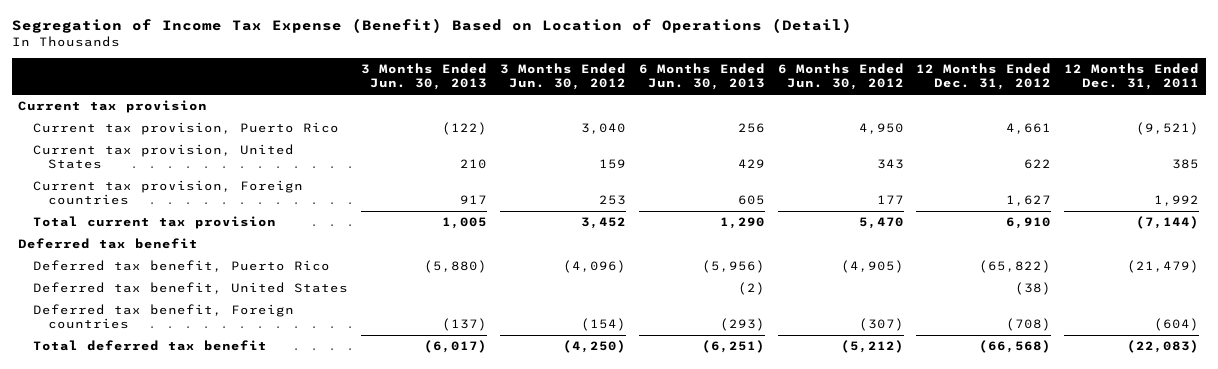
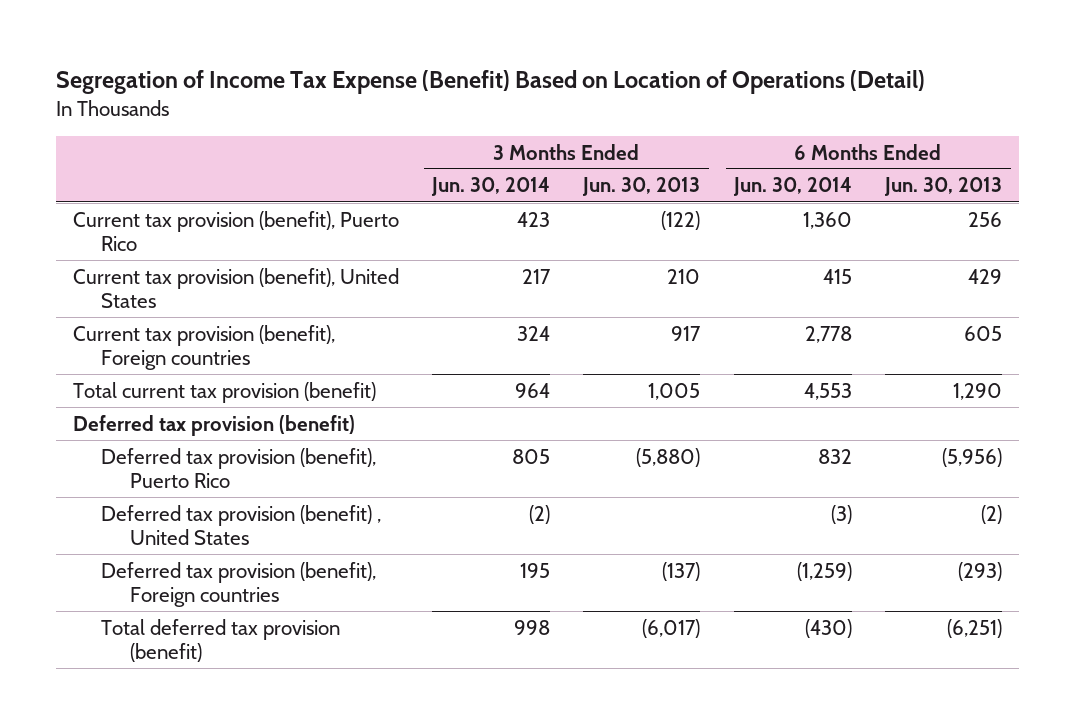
- | 3 Months Ended Jun. 30, 2013 | 3 Months Ended Jun. 30, 2012 | 6 Months Ended Jun. 30, 2013 | 6 Months Ended Jun. 30, 2012 | 12 Months Ended Dec. 31, 2012 | 12 Months Ended Dec. 31, 2011
+ | 3 Months Ended Jun. 30, 2014 | 3 Months Ended Jun. 30, 2013 | 6 Months Ended Jun. 30, 2014 | 6 Months Ended Jun. 30, 2013
- Current tax provision
- Current tax provision, Puerto Rico | (122) | 3,040 | 256 | 4,950 | 4,661 | (9,521)
- Current tax provision, United States | 210 | 159 | 429 | 343 | 622 | 385
- Current tax provision, Foreign countries | 917 | 253 | 605 | 177 | 1,627 | 1,992
- Total current tax provision | 1,005 | 3,452 | 1,290 | 5,470 | 6,910 | (7,144)
- Deferred tax benefit
- Deferred tax benefit, Puerto Rico | (5,880) | (4,096) | (5,956) | (4,905) | (65,822) | (21,479)
- Deferred tax benefit, United States | | | (2) | | (38) |
- Deferred tax benefit, Foreign countries | (137) | (154) | (293) | (307) | (708) | (604)
- Total deferred tax benefit | (6,017) | (4,250) | (6,251) | (5,212) | (66,568) | (22,083)
+ Current tax provision (benefit), Puerto Rico | 423 | (122) | 1,360 | 256
+ Current tax provision (benefit), United States | 217 | 210 | 415 | 429
+ Current tax provision (benefit), Foreign countries | 324 | 917 | 2,778 | 605
+ Total current tax provision (benefit) | 964 | 1,005 | 4,553 | 1,290
+ Deferred tax provision (benefit)
+ Deferred tax provision (benefit), Puerto Rico | 805 | (5,880) | 832 | (5,956)
+ Deferred tax provision (benefit) , United States | (2) | | (3) | (2)
+ Deferred tax provision (benefit), Foreign countries | 195 | (137) | (1,259) | (293)
+ Total deferred tax provision (benefit) | 998 | (6,017) | (430) | (6,251)

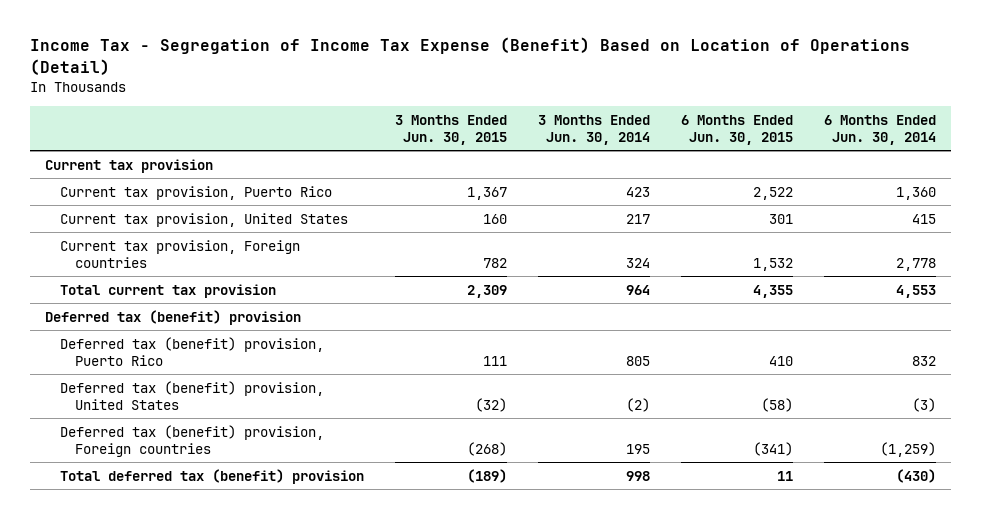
- Segregation of Income Tax Expense (Benefit) Based on Location of Operations (Detail)
+ Income Tax - Segregation of Income Tax Expense (Benefit) Based on Location of Operations (Detail)
- | 3 Months Ended Jun. 30, 2014 | 3 Months Ended Jun. 30, 2013 | 6 Months Ended Jun. 30, 2014 | 6 Months Ended Jun. 30, 2013
+ | 3 Months Ended Jun. 30, 2015 | 3 Months Ended Jun. 30, 2014 | 6 Months Ended Jun. 30, 2015 | 6 Months Ended Jun. 30, 2014
- Current tax provision (benefit), Puerto Rico | 423 | (122) | 1,360 | 256
- Current tax provision (benefit), United States | 217 | 210 | 415 | 429
- Current tax provision (benefit), Foreign countries | 324 | 917 | 2,778 | 605
- Total current tax provision (benefit) | 964 | 1,005 | 4,553 | 1,290
- Deferred tax provision (benefit)
- Deferred tax provision (benefit), Puerto Rico | 805 | (5,880) | 832 | (5,956)
- Deferred tax provision (benefit) , United States | (2) | | (3) | (2)
- Deferred tax provision (benefit), Foreign countries | 195 | (137) | (1,259) | (293)
- Total deferred tax provision (benefit) | 998 | (6,017) | (430) | (6,251)
+ Current tax provision
+ Current tax provision, Puerto Rico | 1,367 | 423 | 2,522 | 1,360
+ Current tax provision, United States | 160 | 217 | 301 | 415
+ Current tax provision, Foreign countries | 782 | 324 | 1,532 | 2,778
+ Total current tax provision | 2,309 | 964 | 4,355 | 4,553
+ Deferred tax (benefit) provision
+ Deferred tax (benefit) provision, Puerto Rico | 111 | 805 | 410 | 832
+ Deferred tax (benefit) provision, United States | (32) | (2) | (58) | (3)
+ Deferred tax (benefit) provision, Foreign countries | (268) | 195 | (341) | (1,259)
+ Total deferred tax (benefit) provision | (189) | 998 | 11 | (430)

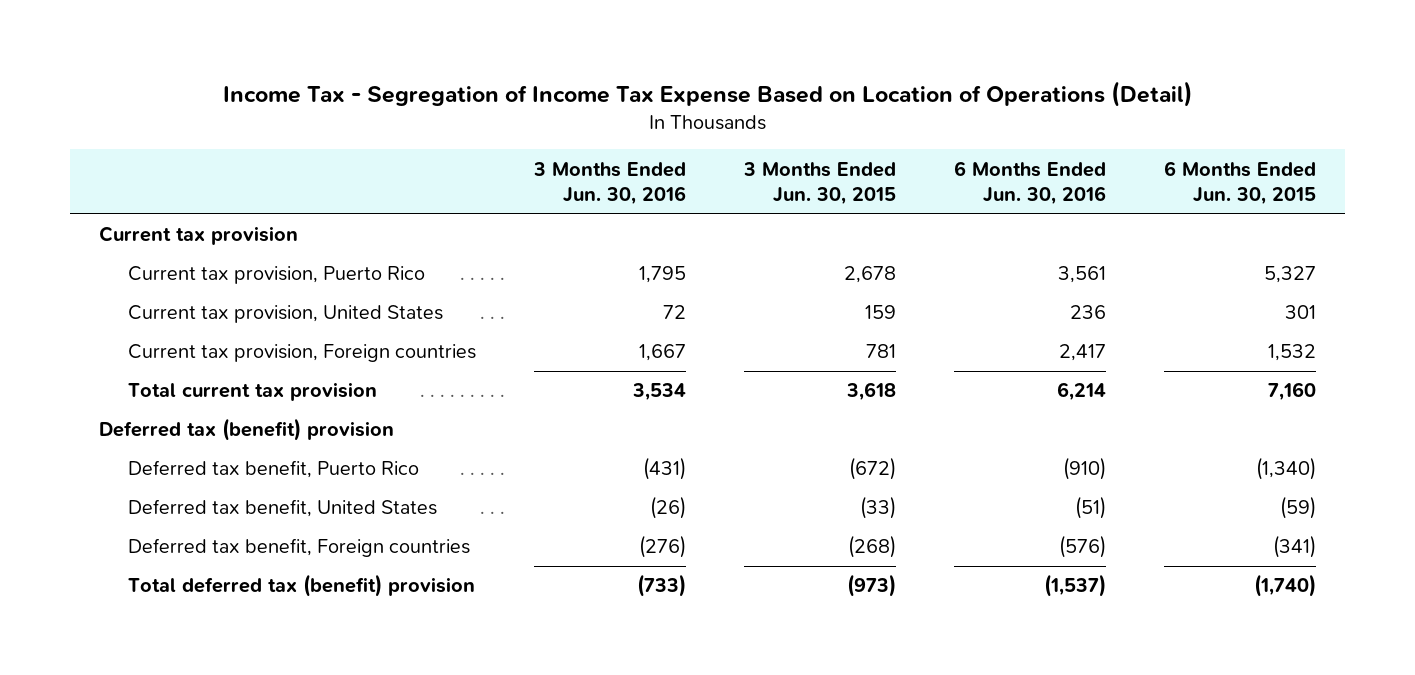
- Income Tax - Segregation of Income Tax Expense (Benefit) Based on Location of Operations (Detail)
+ Income Tax - Segregation of Income Tax Expense Based on Location of Operations (Detail)
- | 3 Months Ended Jun. 30, 2015 | 3 Months Ended Jun. 30, 2014 | 6 Months Ended Jun. 30, 2015 | 6 Months Ended Jun. 30, 2014
+ | 3 Months Ended Jun. 30, 2016 | 3 Months Ended Jun. 30, 2015 | 6 Months Ended Jun. 30, 2016 | 6 Months Ended Jun. 30, 2015
- Current tax provision, Puerto Rico | 1,367 | 423 | 2,522 | 1,360
- Current tax provision, United States | 160 | 217 | 301 | 415
- Current tax provision, Foreign countries | 782 | 324 | 1,532 | 2,778
- Total current tax provision | 2,309 | 964 | 4,355 | 4,553
+ Current tax provision, Puerto Rico | 1,795 | 2,678 | 3,561 | 5,327
+ Current tax provision, United States | 72 | 159 | 236 | 301
+ Current tax provision, Foreign countries | 1,667 | 781 | 2,417 | 1,532
+ Total current tax provision | 3,534 | 3,618 | 6,214 | 7,160
- Deferred tax (benefit) provision, Puerto Rico | 111 | 805 | 410 | 832
- Deferred tax (benefit) provision, United States | (32) | (2) | (58) | (3)
- Deferred tax (benefit) provision, Foreign countries | (268) | 195 | (341) | (1,259)
- Total deferred tax (benefit) provision | (189) | 998 | 11 | (430)
+ Deferred tax benefit, Puerto Rico | (431) | (672) | (910) | (1,340)
+ Deferred tax benefit, United States | (26) | (33) | (51) | (59)
+ Deferred tax benefit, Foreign countries | (276) | (268) | (576) | (341)
+ Total deferred tax (benefit) provision | (733) | (973) | (1,537) | (1,740)

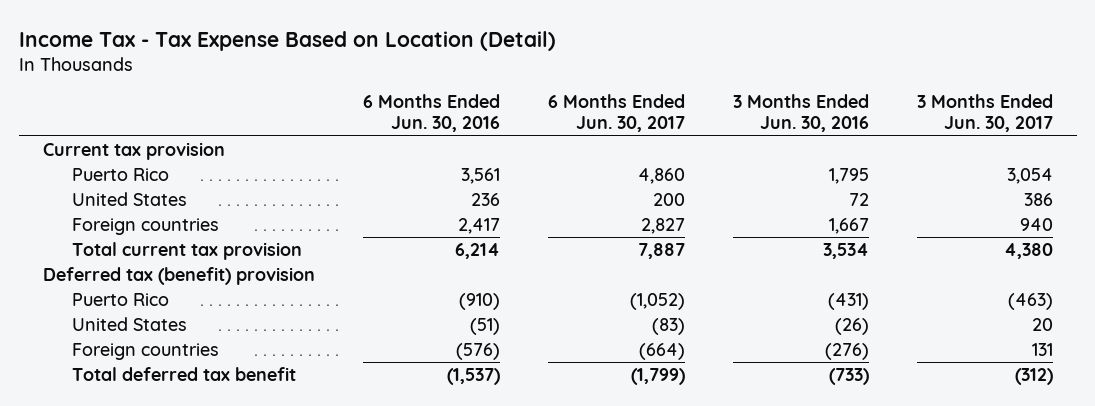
- Income Tax - Segregation of Income Tax Expense Based on Location of Operations (Detail)
+ Income Tax - Tax Expense Based on Location (Detail)
- | 3 Months Ended Jun. 30, 2016 | 3 Months Ended Jun. 30, 2015 | 6 Months Ended Jun. 30, 2016 | 6 Months Ended Jun. 30, 2015
+ | 6 Months Ended Jun. 30, 2016 | 6 Months Ended Jun. 30, 2017 | 3 Months Ended Jun. 30, 2016 | 3 Months Ended Jun. 30, 2017
- Current tax provision, Puerto Rico | 1,795 | 2,678 | 3,561 | 5,327
- Current tax provision, United States | 72 | 159 | 236 | 301
- Current tax provision, Foreign countries | 1,667 | 781 | 2,417 | 1,532
+ Puerto Rico | 3,561 | 4,860 | 1,795 | 3,054
+ United States | 236 | 200 | 72 | 386
+ Foreign countries | 2,417 | 2,827 | 1,667 | 940
- Deferred tax benefit, Puerto Rico | (431) | (672) | (910) | (1,340)
- Deferred tax benefit, United States | (26) | (33) | (51) | (59)
- Deferred tax benefit, Foreign countries | (276) | (268) | (576) | (341)
- Total deferred tax (benefit) provision | (733) | (973) | (1,537) | (1,740)
+ Puerto Rico | (910) | (1,052) | (431) | (463)
+ United States | (51) | (83) | (26) | 20
+ Foreign countries | (576) | (664) | (276) | 131
+ Total deferred tax benefit | (1,537) | (1,799) | (733) | (312)

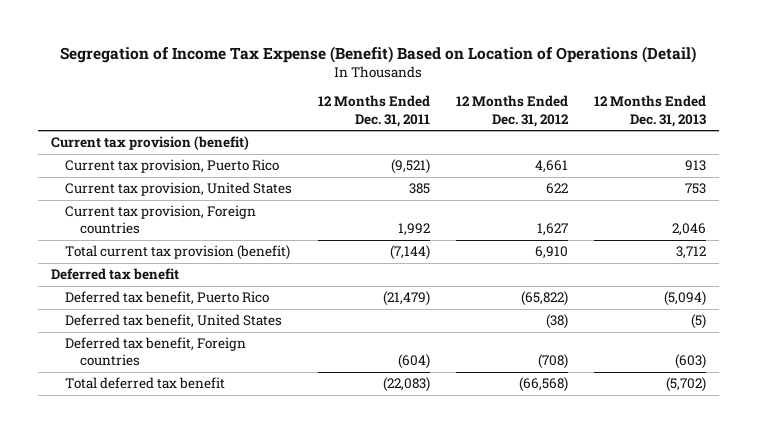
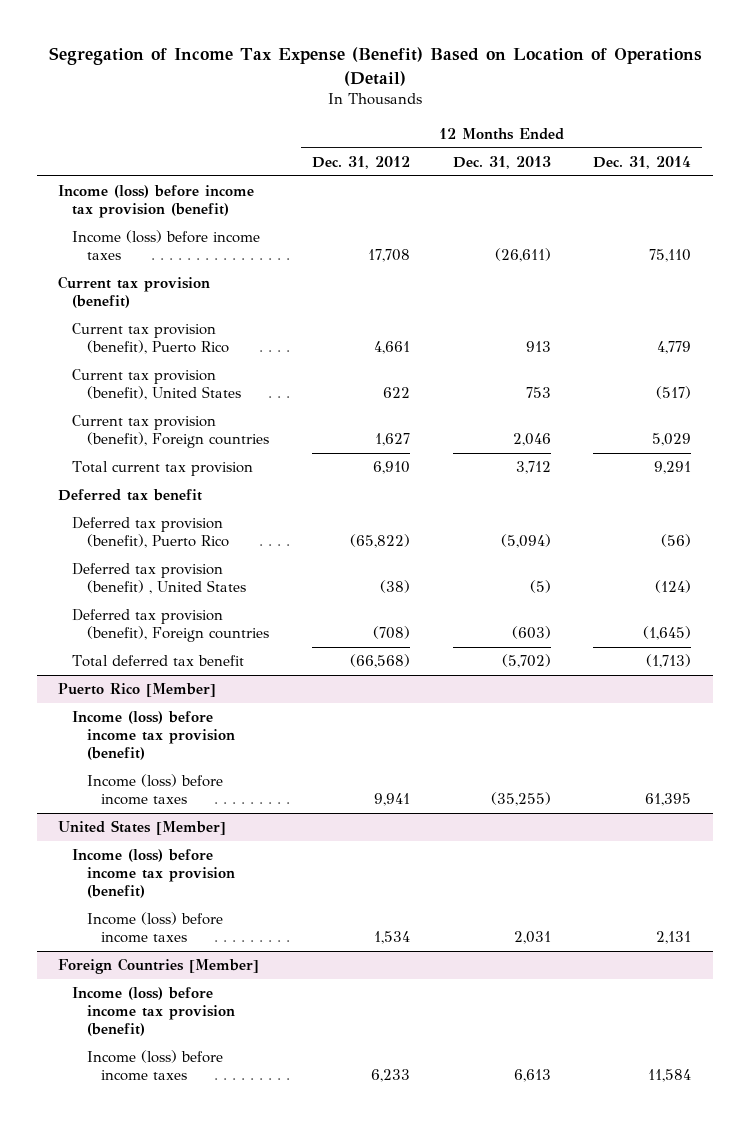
- | 12 Months Ended Dec. 31, 2011 | 12 Months Ended Dec. 31, 2012 | 12 Months Ended Dec. 31, 2013
+ | 12 Months Ended Dec. 31, 2012 | 12 Months Ended Dec. 31, 2013 | 12 Months Ended Dec. 31, 2014
+ Income (loss) before income tax provision (benefit)
+ Income (loss) before income taxes | 17,708 | (26,611) | 75,110
- Current tax provision, Puerto Rico | (9,521) | 4,661 | 913
- Current tax provision, United States | 385 | 622 | 753
- Current tax provision, Foreign countries | 1,992 | 1,627 | 2,046
- Total current tax provision (benefit) | (7,144) | 6,910 | 3,712
+ Current tax provision (benefit), Puerto Rico | 4,661 | 913 | 4,779
+ Current tax provision (benefit), United States | 622 | 753 | (517)
+ Current tax provision (benefit), Foreign countries | 1,627 | 2,046 | 5,029
+ Total current tax provision | 6,910 | 3,712 | 9,291
- Deferred tax benefit, Puerto Rico | (21,479) | (65,822) | (5,094)
- Deferred tax benefit, United States | | (38) | (5)
- Deferred tax benefit, Foreign countries | (604) | (708) | (603)
+ Deferred tax provision (benefit), Puerto Rico | (65,822) | (5,094) | (56)
+ Deferred tax provision (benefit) , United States | (38) | (5) | (124)
+ Deferred tax provision (benefit), Foreign countries | (708) | (603) | (1,645)
+ Puerto Rico [Member]
+ Income (loss) before income tax provision (benefit)
+ Income (loss) before income taxes | 9,941 | (35,255) | 61,395
+ United States [Member]
+ Income (loss) before income tax provision (benefit)
+ Income (loss) before income taxes | 1,534 | 2,031 | 2,131
+ Foreign Countries [Member]
+ Income (loss) before income tax provision (benefit)
+ Income (loss) before income taxes | 6,233 | 6,613 | 11,584

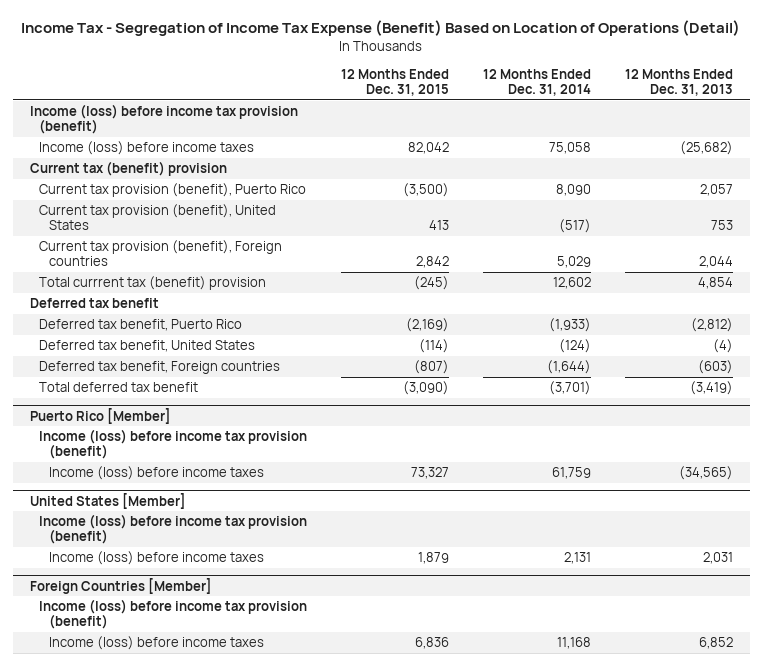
- Segregation of Income Tax Expense (Benefit) Based on Location of Operations (Detail)
+ Income Tax - Segregation of Income Tax Expense (Benefit) Based on Location of Operations (Detail)
- | 12 Months Ended Dec. 31, 2012 | 12 Months Ended Dec. 31, 2013 | 12 Months Ended Dec. 31, 2014
+ | 12 Months Ended Dec. 31, 2015 | 12 Months Ended Dec. 31, 2014 | 12 Months Ended Dec. 31, 2013
- Income (loss) before income taxes | 17,708 | (26,611) | 75,110
- Current tax provision (benefit)
- Current tax provision (benefit), Puerto Rico | 4,661 | 913 | 4,779
+ Income (loss) before income taxes | 82,042 | 75,058 | (25,682)
+ Current tax (benefit) provision
+ Current tax provision (benefit), Puerto Rico | (3,500) | 8,090 | 2,057
- Current tax provision (benefit), Foreign countries | 1,627 | 2,046 | 5,029
- Total current tax provision | 6,910 | 3,712 | 9,291
+ Current tax provision (benefit), Foreign countries | 2,842 | 5,029 | 2,044
+ Total currrent tax (benefit) provision | (245) | 12,602 | 4,854
- Deferred tax provision (benefit), Puerto Rico | (65,822) | (5,094) | (56)
- Deferred tax provision (benefit) , United States | (38) | (5) | (124)
- Deferred tax provision (benefit), Foreign countries | (708) | (603) | (1,645)
- Total deferred tax benefit | (66,568) | (5,702) | (1,713)
+ Deferred tax benefit, Puerto Rico | (2,169) | (1,933) | (2,812)
+ Deferred tax benefit, United States | (114) | (124) | (4)
+ Deferred tax benefit, Foreign countries | (807) | (1,644) | (603)
+ Total deferred tax benefit | (3,090) | (3,701) | (3,419)
@ Puerto Rico [Member]
- Income (loss) before income taxes | 9,941 | (35,255) | 61,395
+ Income (loss) before income taxes | 73,327 | 61,759 | (34,565)
@ Foreign Countries [Member]
- Income (loss) before income taxes | 6,233 | 6,613 | 11,584
+ Income (loss) before income taxes | 6,836 | 11,168 | 6,852

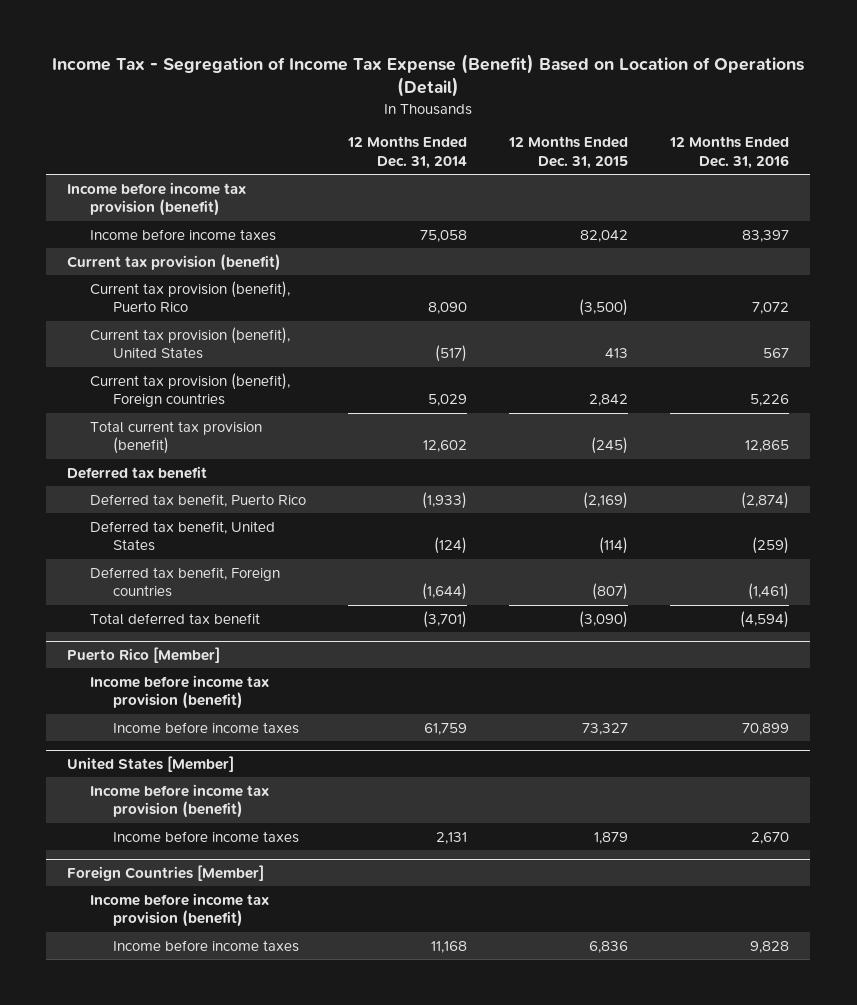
- | 12 Months Ended Dec. 31, 2015 | 12 Months Ended Dec. 31, 2014 | 12 Months Ended Dec. 31, 2013
+ | 12 Months Ended Dec. 31, 2014 | 12 Months Ended Dec. 31, 2015 | 12 Months Ended Dec. 31, 2016
- Income (loss) before income tax provision (benefit)
- Income (loss) before income taxes | 82,042 | 75,058 | (25,682)
- Current tax (benefit) provision
+ Income before income tax provision (benefit)
+ Income before income taxes | 75,058 | 82,042 | 83,397
+ Current tax provision (benefit)
- Total currrent tax (benefit) provision | (245) | 12,602 | 4,854
+ Total current tax provision (benefit) | 12,602 | (245) | 12,865
@ Puerto Rico [Member]
- Income (loss) before income tax provision (benefit)
- Income (loss) before income taxes | 73,327 | 61,759 | (34,565)
+ Income before income tax provision (benefit)
+ Income before income taxes | 61,759 | 73,327 | 70,899
@ United States [Member]
- Income (loss) before income tax provision (benefit)
- Income (loss) before income taxes | 1,879 | 2,131 | 2,031
+ Income before income tax provision (benefit)
+ Income before income taxes | 2,131 | 1,879 | 2,670
@ Foreign Countries [Member]
- Income (loss) before income tax provision (benefit)
- Income (loss) before income taxes | 6,836 | 11,168 | 6,852
+ Income before income tax provision (benefit)
+ Income before income taxes | 11,168 | 6,836 | 9,828

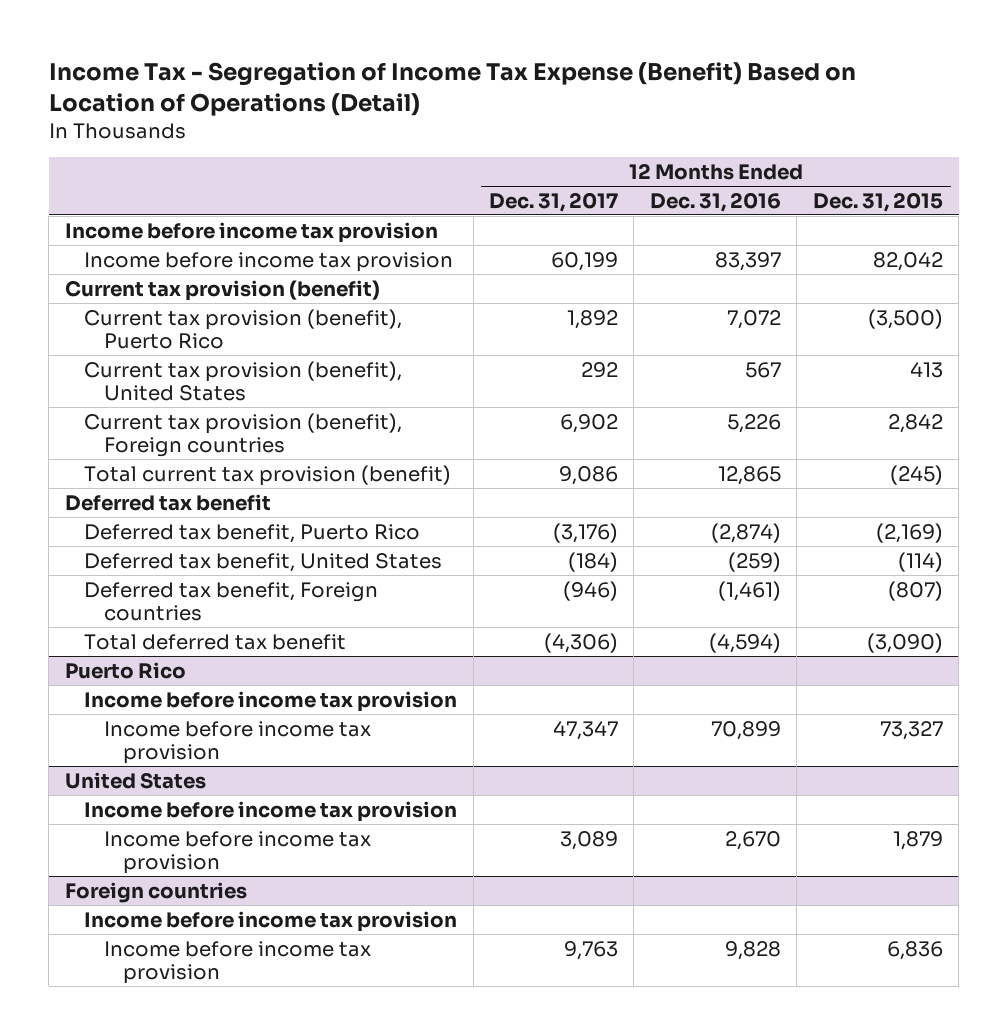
- | 12 Months Ended Dec. 31, 2014 | 12 Months Ended Dec. 31, 2015 | 12 Months Ended Dec. 31, 2016
+ | 12 Months Ended Dec. 31, 2017 | 12 Months Ended Dec. 31, 2016 | 12 Months Ended Dec. 31, 2015
- Income before income tax provision (benefit)
- Income before income taxes | 75,058 | 82,042 | 83,397
+ Income before income tax provision
+ Income before income tax provision | 60,199 | 83,397 | 82,042
- Puerto Rico [Member]
- Income before income tax provision (benefit)
- Income before income taxes | 61,759 | 73,327 | 70,899
- United States [Member]
- Income before income tax provision (benefit)
- Income before income taxes | 2,131 | 1,879 | 2,670
- Foreign Countries [Member]
- Income before income tax provision (benefit)
- Income before income taxes | 11,168 | 6,836 | 9,828
+ Puerto Rico
+ Income before income tax provision
+ Income before income tax provision | 47,347 | 70,899 | 73,327
+ United States
+ Income before income tax provision
+ Income before income tax provision | 3,089 | 2,670 | 1,879
+ Foreign countries
+ Income before income tax provision
+ Income before income tax provision | 9,763 | 9,828 | 6,836

